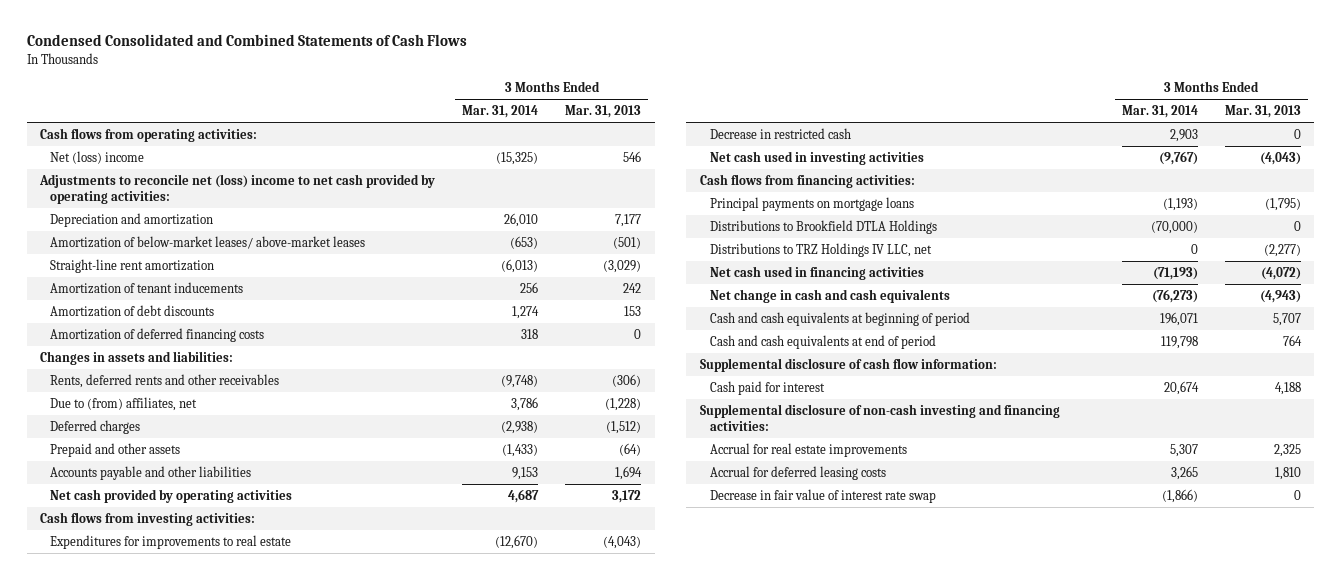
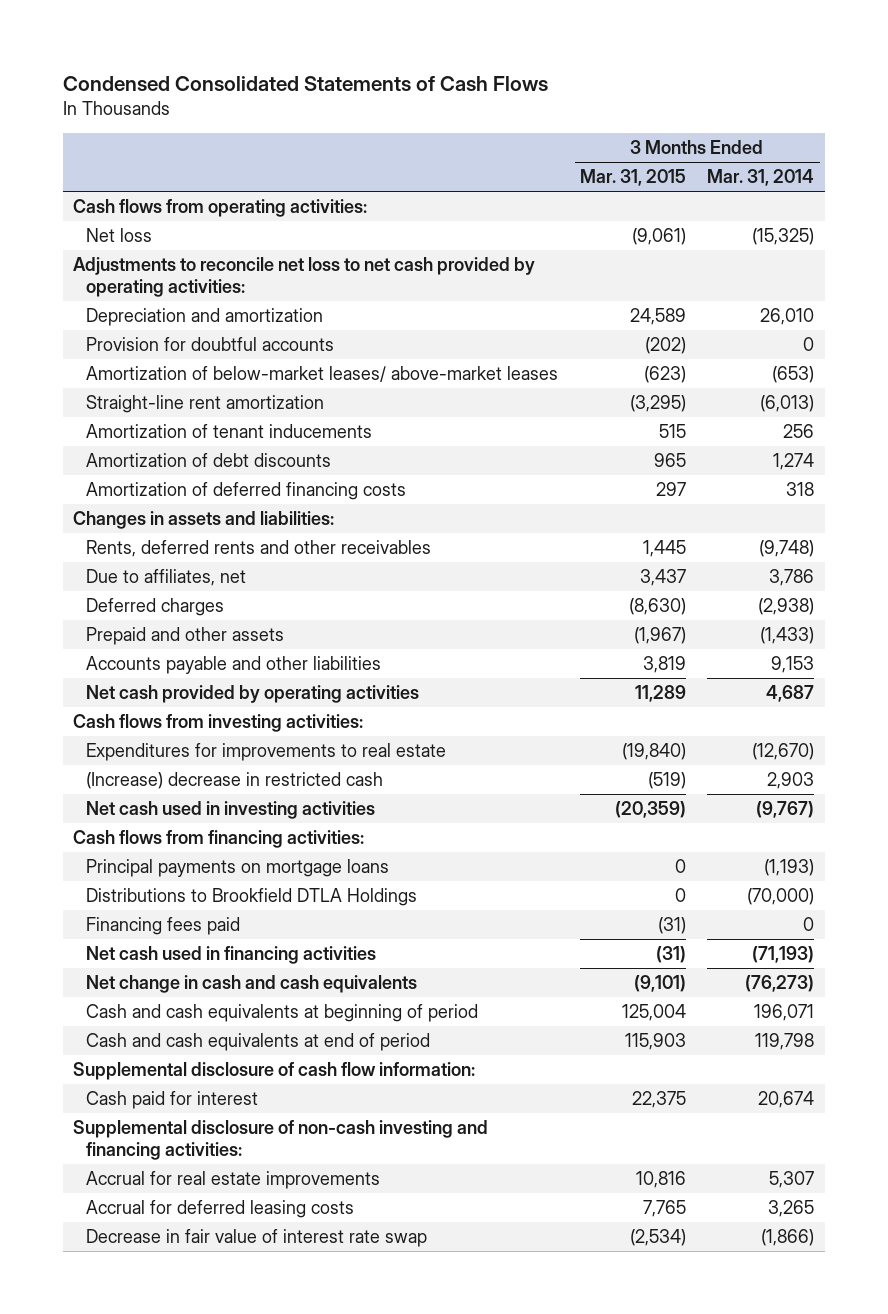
- Condensed Consolidated and Combined Statements of Cash Flows
+ Condensed Consolidated Statements of Cash Flows
- | 3 Months Ended Mar. 31, 2014 | 3 Months Ended Mar. 31, 2013
+ | 3 Months Ended Mar. 31, 2015 | 3 Months Ended Mar. 31, 2014
- Net (loss) income | (15,325) | 546
- Adjustments to reconcile net (loss) income to net cash provided by operating activities:
+ Net loss | (9,061) | (15,325)
+ Adjustments to reconcile net loss to net cash provided by operating activities:
+ Provision for doubtful accounts | (202) | 0
- Due to (from) affiliates, net | 3,786 | (1,228)
+ Due to affiliates, net | 3,437 | 3,786
- Decrease in restricted cash | 2,903 | 0
+ (Increase) decrease in restricted cash | (519) | 2,903
- Distributions to TRZ Holdings IV LLC, net | 0 | (2,277)
+ Financing fees paid | (31) | 0

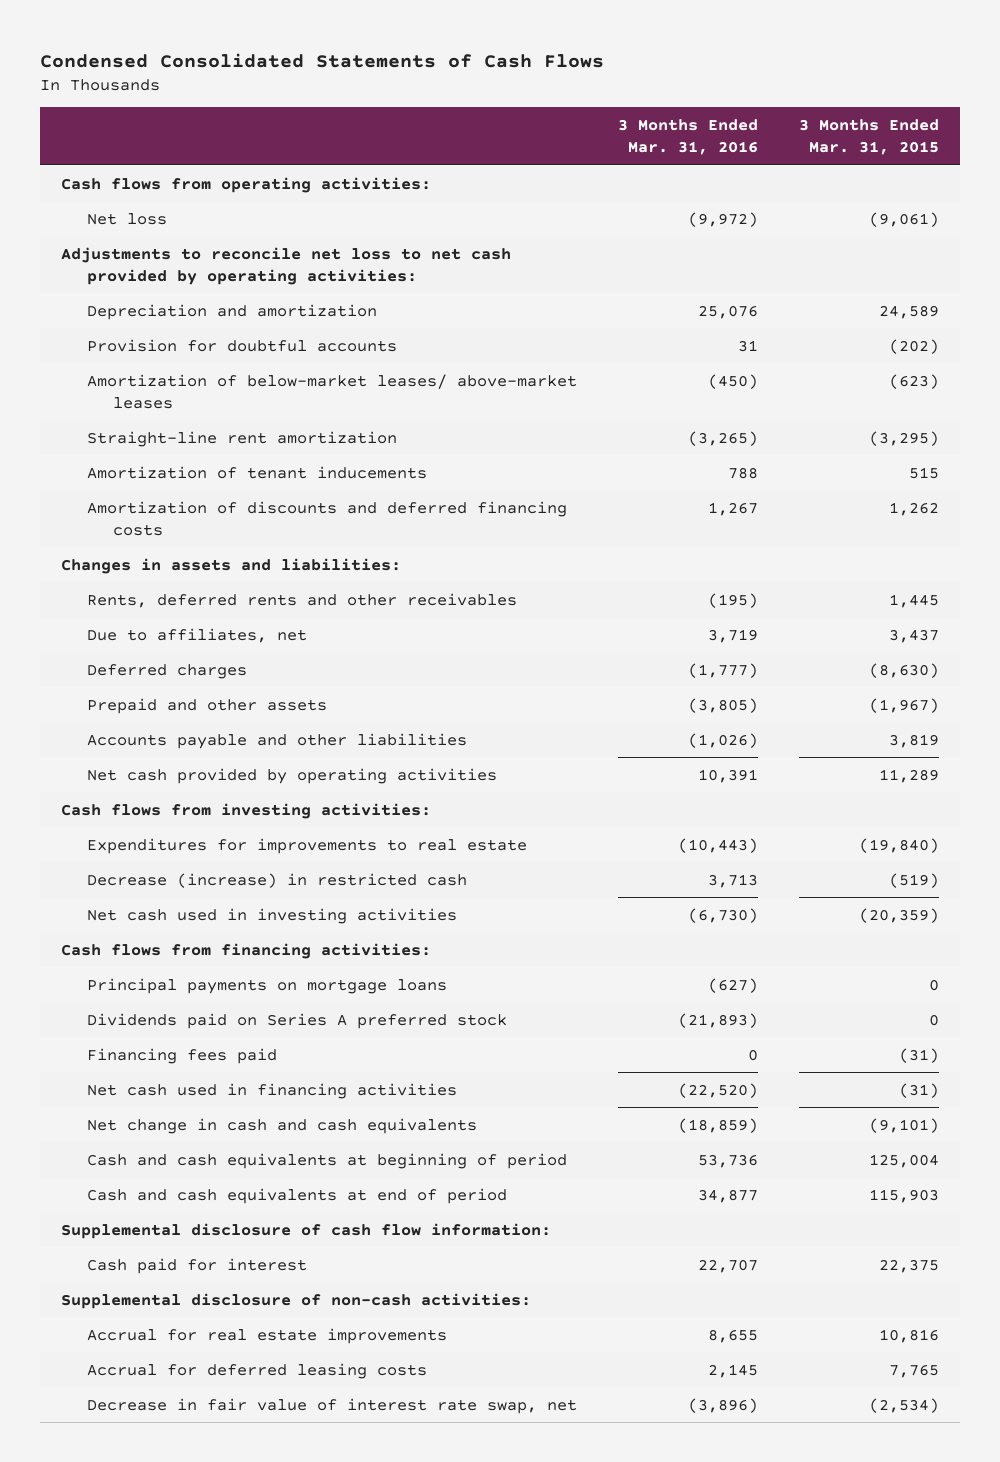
- | 3 Months Ended Mar. 31, 2015 | 3 Months Ended Mar. 31, 2014
+ | 3 Months Ended Mar. 31, 2016 | 3 Months Ended Mar. 31, 2015
- Amortization of debt discounts | 965 | 1,274
- Amortization of deferred financing costs | 297 | 318
+ Amortization of discounts and deferred financing costs | 1,267 | 1,262
- (Increase) decrease in restricted cash | (519) | 2,903
+ Decrease (increase) in restricted cash | 3,713 | (519)
- Distributions to Brookfield DTLA Holdings | 0 | (70,000)
+ Dividends paid on Series A preferred stock | (21,893) | 0
- Supplemental disclosure of non-cash investing and financing activities:
+ Supplemental disclosure of non-cash activities:
- Decrease in fair value of interest rate swap | (2,534) | (1,866)
+ Decrease in fair value of interest rate swap, net | (3,896) | (2,534)

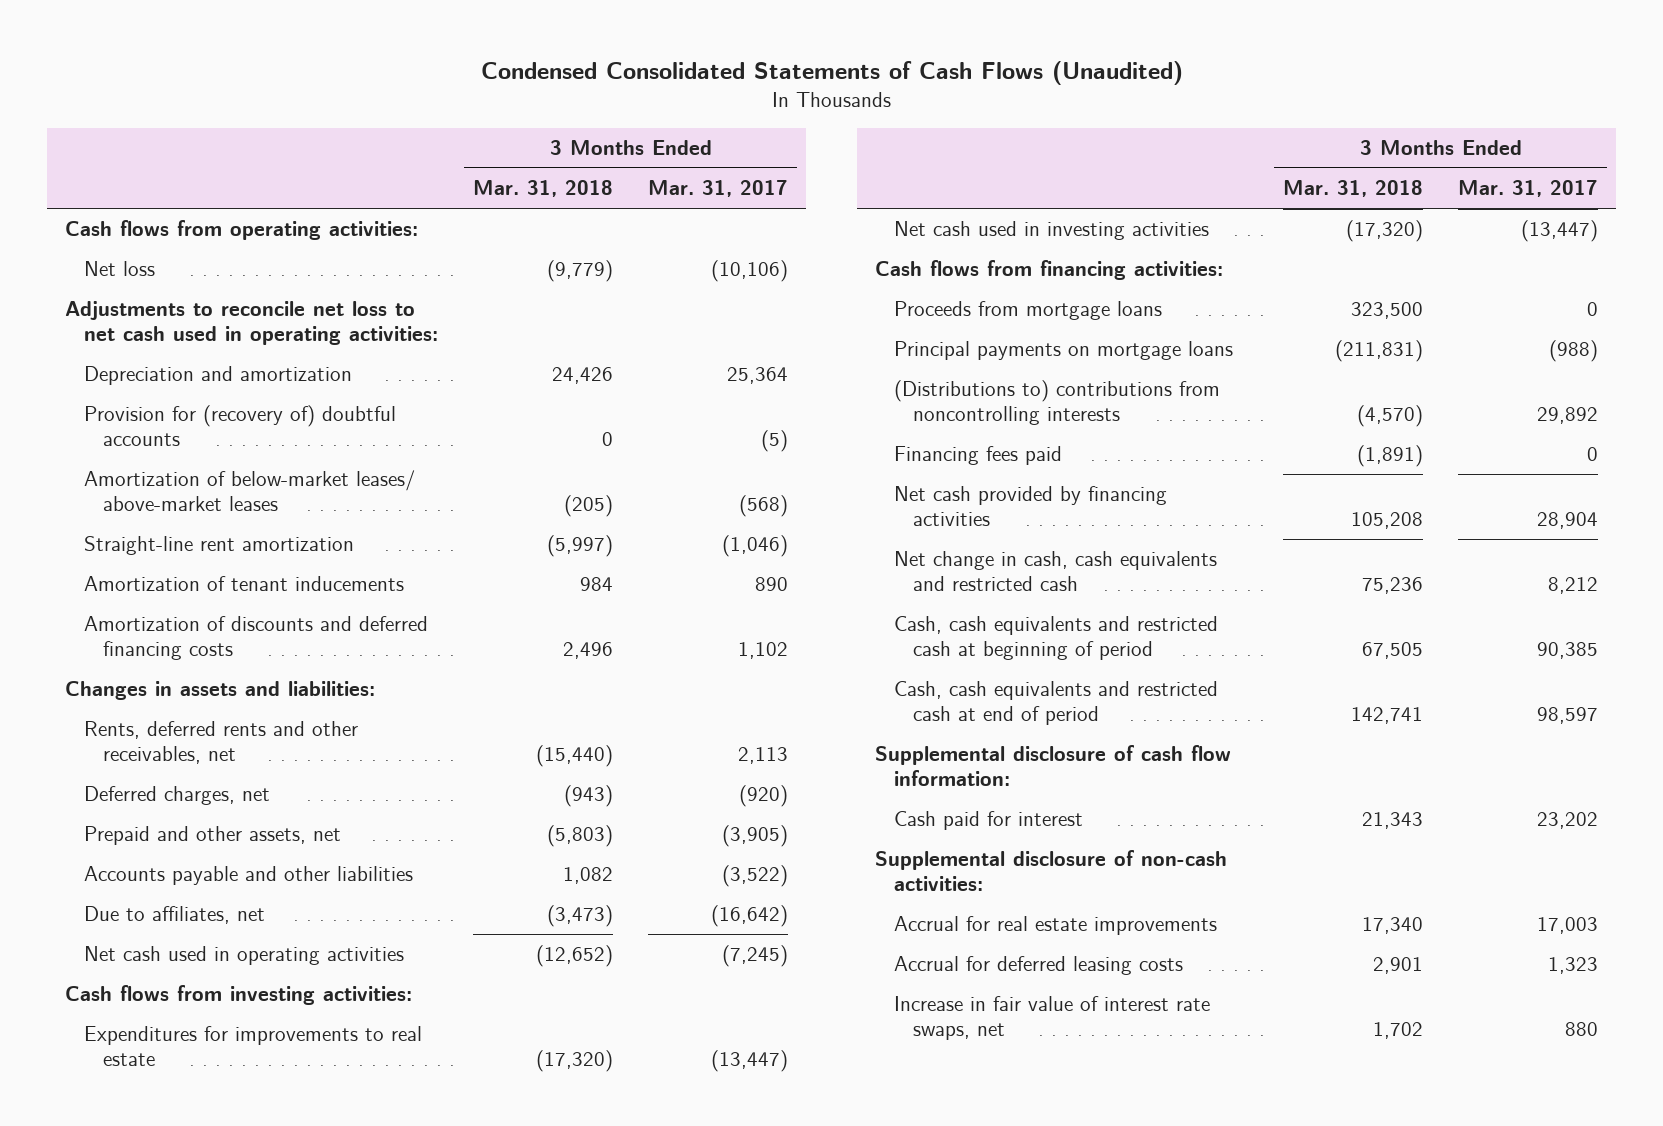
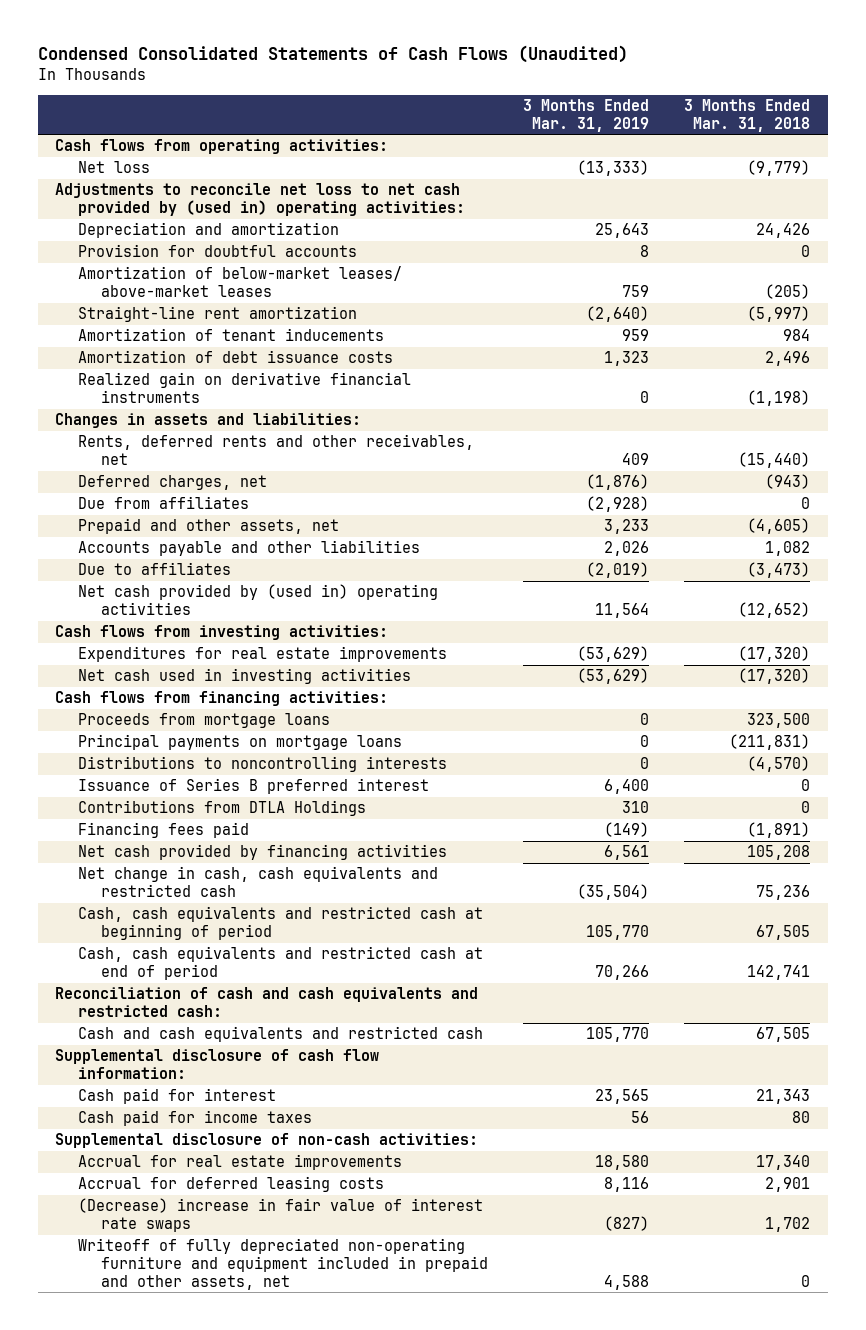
- | 3 Months Ended Mar. 31, 2018 | 3 Months Ended Mar. 31, 2017
+ | 3 Months Ended Mar. 31, 2019 | 3 Months Ended Mar. 31, 2018
- Adjustments to reconcile net loss to net cash used in operating activities:
+ Adjustments to reconcile net loss to net cash provided by (used in) operating activities:
- Provision for (recovery of) doubtful accounts | 0 | (5)
+ Provision for doubtful accounts | 8 | 0
- Amortization of discounts and deferred financing costs | 2,496 | 1,102
+ Amortization of debt issuance costs | 1,323 | 2,496
+ Realized gain on derivative financial instruments | 0 | (1,198)
- Prepaid and other assets, net | (5,803) | (3,905)
+ Due from affiliates | (2,928) | 0
+ Prepaid and other assets, net | 3,233 | (4,605)
- Due to affiliates, net | (3,473) | (16,642)
- Net cash used in operating activities | (12,652) | (7,245)
+ Due to affiliates | (2,019) | (3,473)
+ Net cash provided by (used in) operating activities | 11,564 | (12,652)
- Expenditures for improvements to real estate | (17,320) | (13,447)
+ Expenditures for real estate improvements | (53,629) | (17,320)
- (Distributions to) contributions from noncontrolling interests | (4,570) | 29,892
+ Distributions to noncontrolling interests | 0 | (4,570)
+ Issuance of Series B preferred interest | 6,400 | 0
+ Contributions from DTLA Holdings | 310 | 0
+ Reconciliation of cash and cash equivalents and restricted cash:
+ Cash and cash equivalents and restricted cash | 105,770 | 67,505
+ Cash paid for income taxes | 56 | 80
- Increase in fair value of interest rate swaps, net | 1,702 | 880
+ (Decrease) increase in fair value of interest rate swaps | (827) | 1,702
+ Writeoff of fully depreciated non-operating furniture and equipment included in prepaid and other assets, net | 4,588 | 0

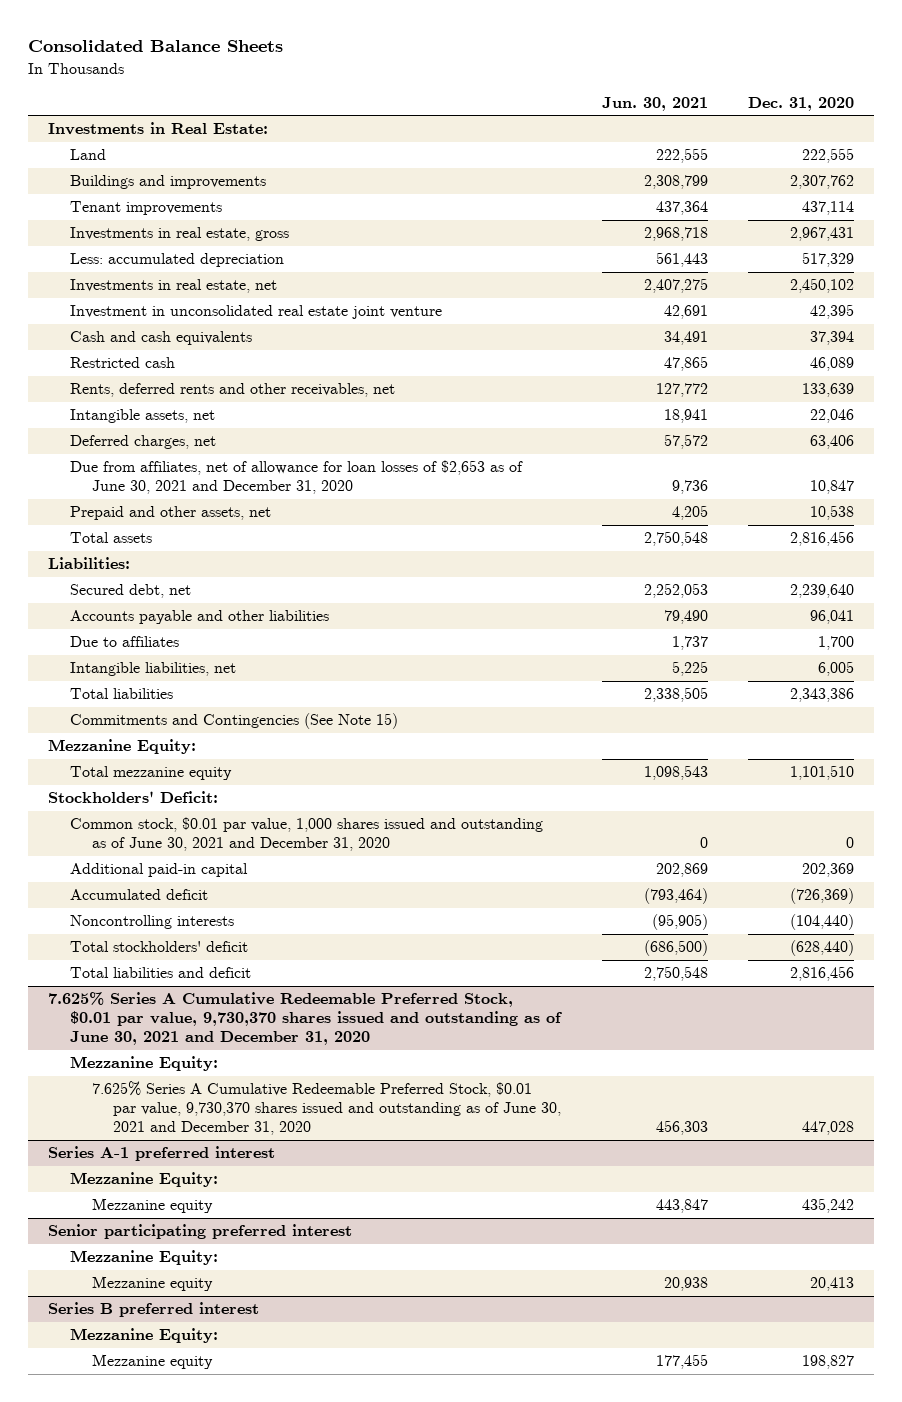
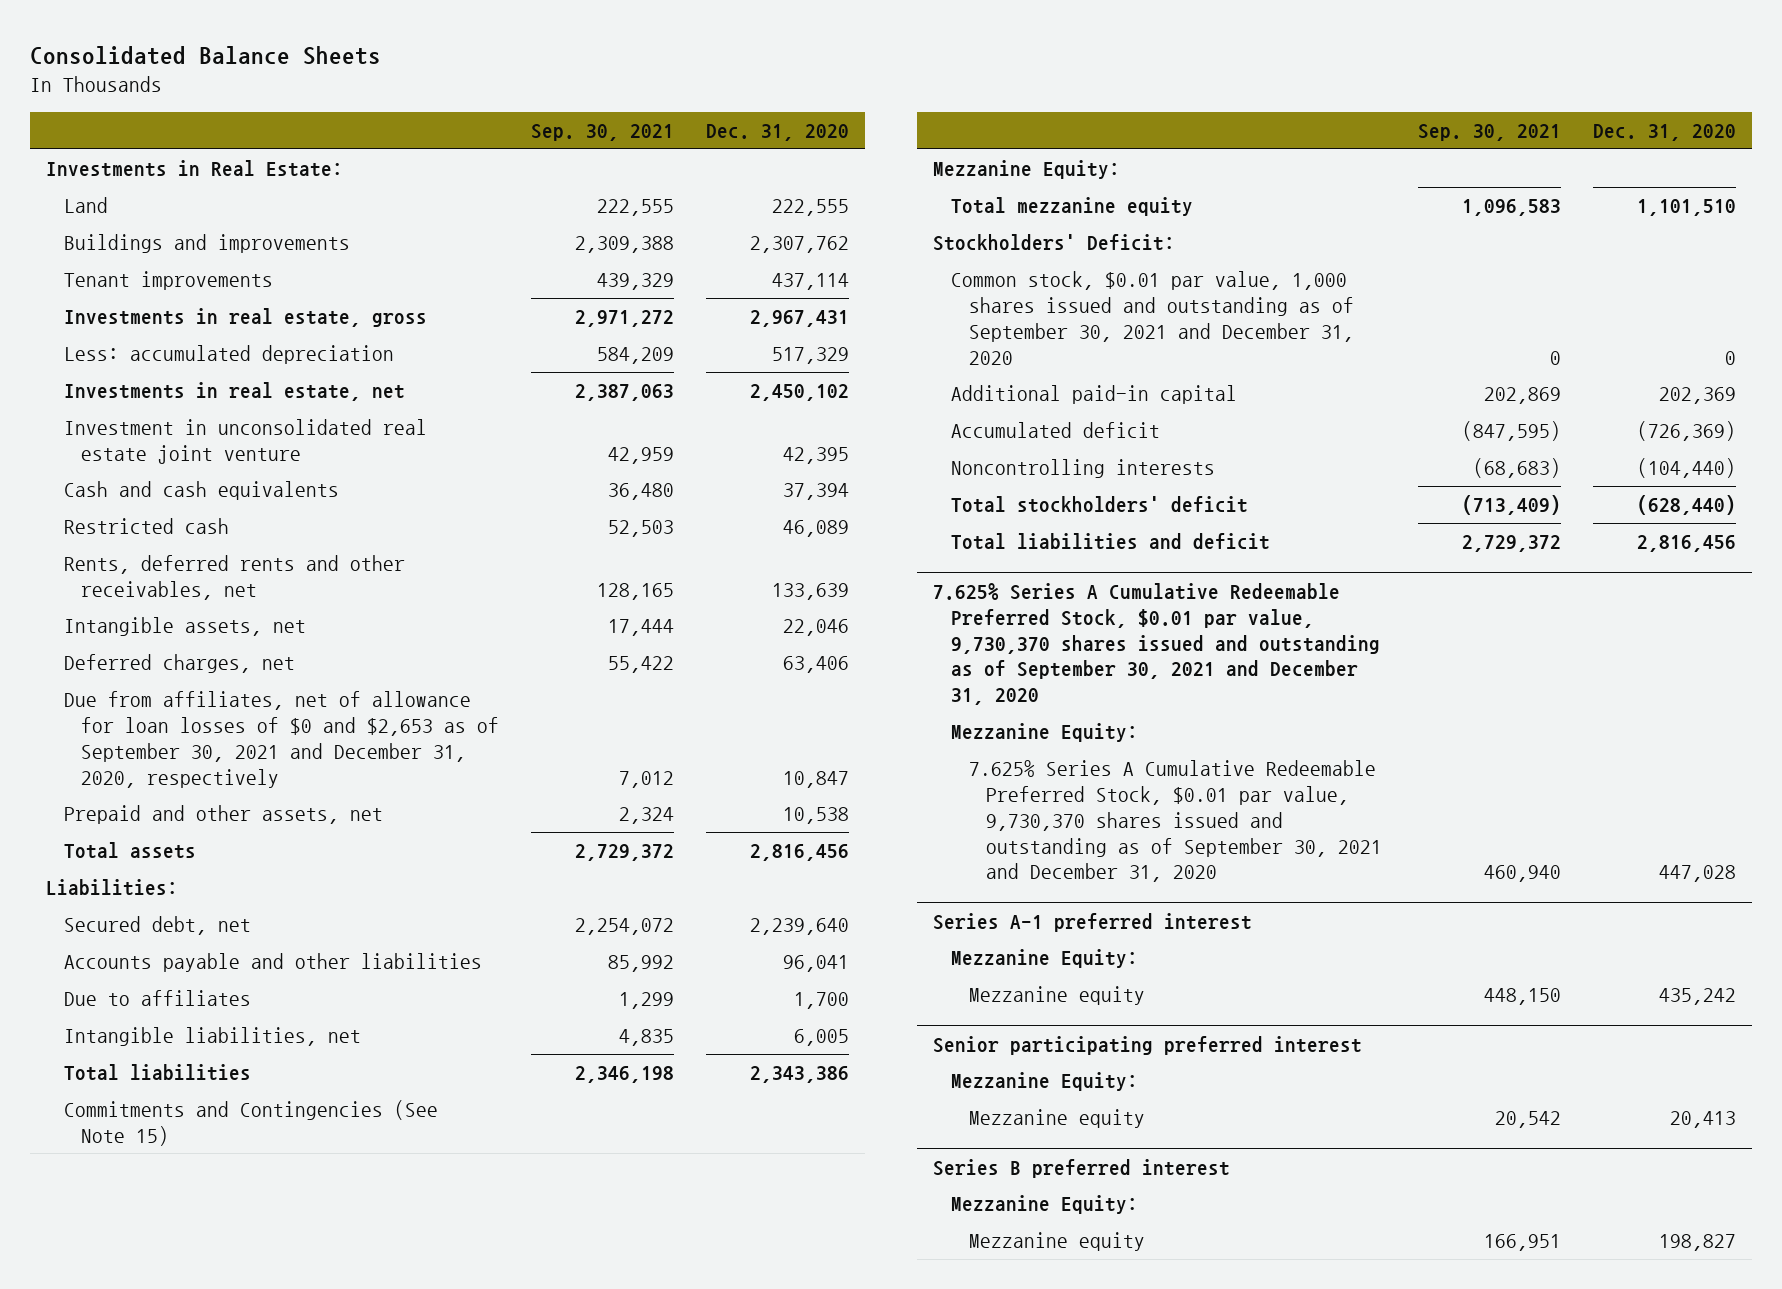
- | Jun. 30, 2021 | Dec. 31, 2020
+ | Sep. 30, 2021 | Dec. 31, 2020
- Due from affiliates, net of allowance for loan losses of $2,653 as of June 30, 2021 and December 31, 2020 | 9,736 | 10,847
+ Due from affiliates, net of allowance for loan losses of $0 and $2,653 as of September 30, 2021 and December 31, 2020, respectively | 7,012 | 10,847
- Common stock, $0.01 par value, 1,000 shares issued and outstanding as of June 30, 2021 and December 31, 2020 | 0 | 0
+ Common stock, $0.01 par value, 1,000 shares issued and outstanding as of September 30, 2021 and December 31, 2020 | 0 | 0
- 7.625% Series A Cumulative Redeemable Preferred Stock, $0.01 par value, 9,730,370 shares issued and outstanding as of June 30, 2021 and December 31, 2020
+ 7.625% Series A Cumulative Redeemable Preferred Stock, $0.01 par value, 9,730,370 shares issued and outstanding as of September 30, 2021 and December 31, 2020
- 7.625% Series A Cumulative Redeemable Preferred Stock, $0.01 par value, 9,730,370 shares issued and outstanding as of June 30, 2021 and December 31, 2020 | 456,303 | 447,028
+ 7.625% Series A Cumulative Redeemable Preferred Stock, $0.01 par value, 9,730,370 shares issued and outstanding as of September 30, 2021 and December 31, 2020 | 460,940 | 447,028

